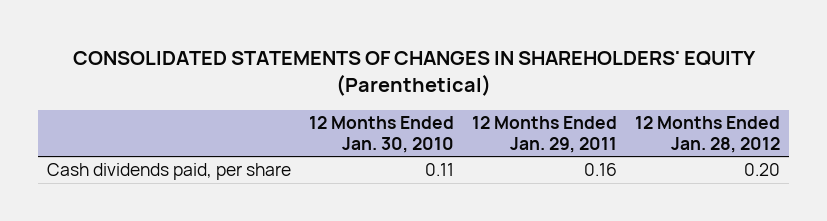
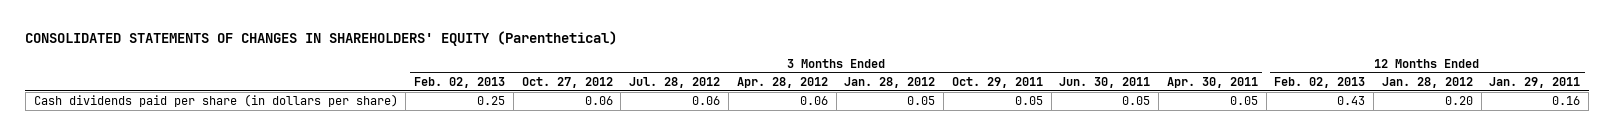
- | 12 Months Ended Jan. 30, 2010 | 12 Months Ended Jan. 29, 2011 | 12 Months Ended Jan. 28, 2012
+ | 3 Months Ended Feb. 02, 2013 | 3 Months Ended Oct. 27, 2012 | 3 Months Ended Jul. 28, 2012 | 3 Months Ended Apr. 28, 2012 | 3 Months Ended Jan. 28, 2012 | 3 Months Ended Oct. 29, 2011 | 3 Months Ended Jun. 30, 2011 | 3 Months Ended Apr. 30, 2011 | 12 Months Ended Feb. 02, 2013 | 12 Months Ended Jan. 28, 2012 | 12 Months Ended Jan. 29, 2011
- Cash dividends paid, per share | 0.11 | 0.16 | 0.20
+ Cash dividends paid per share (in dollars per share) | 0.25 | 0.06 | 0.06 | 0.06 | 0.05 | 0.05 | 0.05 | 0.05 | 0.43 | 0.20 | 0.16

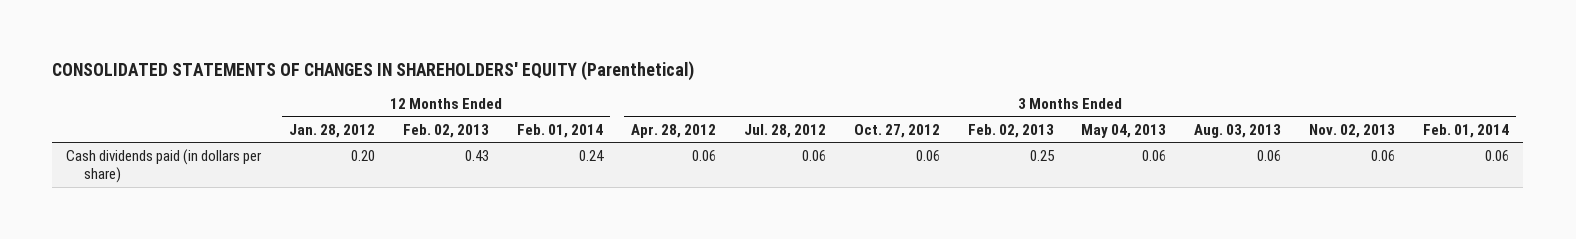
- | 3 Months Ended Feb. 02, 2013 | 3 Months Ended Oct. 27, 2012 | 3 Months Ended Jul. 28, 2012 | 3 Months Ended Apr. 28, 2012 | 3 Months Ended Jan. 28, 2012 | 3 Months Ended Oct. 29, 2011 | 3 Months Ended Jun. 30, 2011 | 3 Months Ended Apr. 30, 2011 | 12 Months Ended Feb. 02, 2013 | 12 Months Ended Jan. 28, 2012 | 12 Months Ended Jan. 29, 2011
+ | 12 Months Ended Jan. 28, 2012 | 12 Months Ended Feb. 02, 2013 | 12 Months Ended Feb. 01, 2014 | 3 Months Ended Apr. 28, 2012 | 3 Months Ended Jul. 28, 2012 | 3 Months Ended Oct. 27, 2012 | 3 Months Ended Feb. 02, 2013 | 3 Months Ended May 04, 2013 | 3 Months Ended Aug. 03, 2013 | 3 Months Ended Nov. 02, 2013 | 3 Months Ended Feb. 01, 2014
- Cash dividends paid per share (in dollars per share) | 0.25 | 0.06 | 0.06 | 0.06 | 0.05 | 0.05 | 0.05 | 0.05 | 0.43 | 0.20 | 0.16
+ Cash dividends paid (in dollars per share) | 0.20 | 0.43 | 0.24 | 0.06 | 0.06 | 0.06 | 0.25 | 0.06 | 0.06 | 0.06 | 0.06

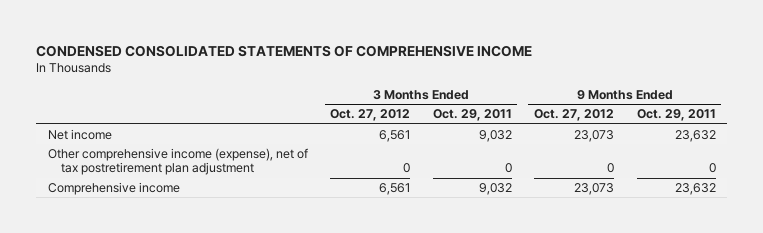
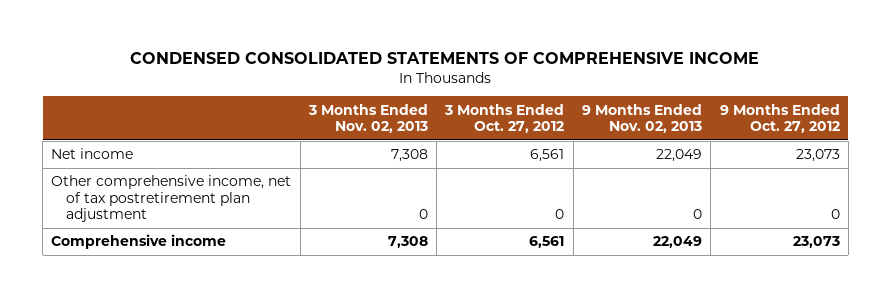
- | 3 Months Ended Oct. 27, 2012 | 3 Months Ended Oct. 29, 2011 | 9 Months Ended Oct. 27, 2012 | 9 Months Ended Oct. 29, 2011
+ | 3 Months Ended Nov. 02, 2013 | 3 Months Ended Oct. 27, 2012 | 9 Months Ended Nov. 02, 2013 | 9 Months Ended Oct. 27, 2012
- Other comprehensive income (expense), net of tax postretirement plan adjustment | 0 | 0 | 0 | 0
+ Other comprehensive income, net of tax postretirement plan adjustment | 0 | 0 | 0 | 0

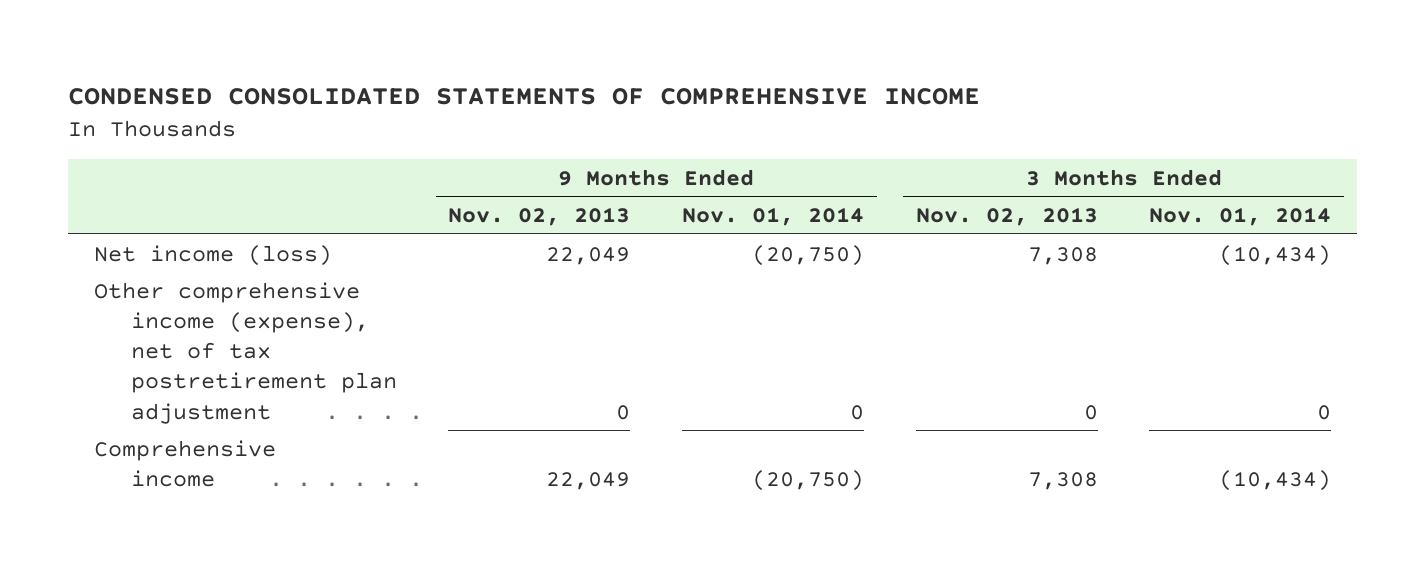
- | 3 Months Ended Nov. 02, 2013 | 3 Months Ended Oct. 27, 2012 | 9 Months Ended Nov. 02, 2013 | 9 Months Ended Oct. 27, 2012
+ | 9 Months Ended Nov. 02, 2013 | 9 Months Ended Nov. 01, 2014 | 3 Months Ended Nov. 02, 2013 | 3 Months Ended Nov. 01, 2014
- Net income | 7,308 | 6,561 | 22,049 | 23,073
- Other comprehensive income, net of tax postretirement plan adjustment | 0 | 0 | 0 | 0
+ Net income (loss) | 22,049 | (20,750) | 7,308 | (10,434)
+ Other comprehensive income (expense), net of tax postretirement plan adjustment | 0 | 0 | 0 | 0

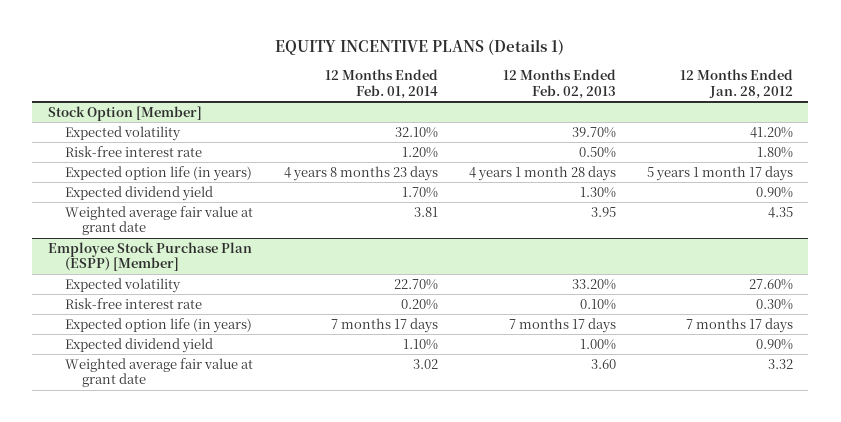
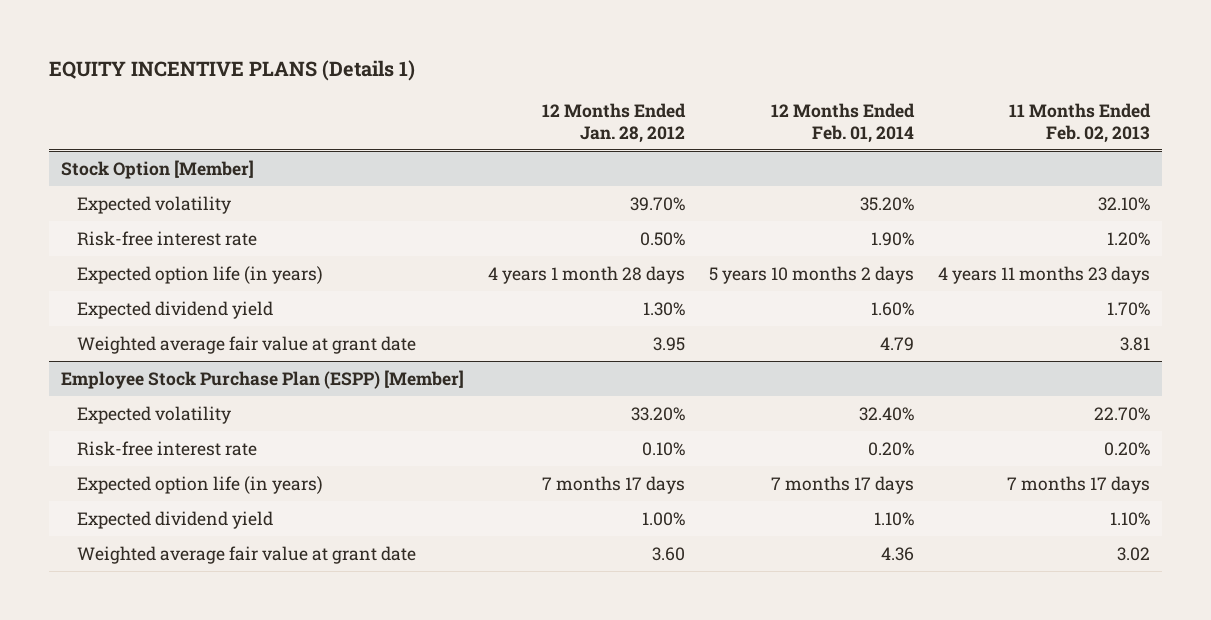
- | 12 Months Ended Feb. 01, 2014 | 12 Months Ended Feb. 02, 2013 | 12 Months Ended Jan. 28, 2012
+ | 12 Months Ended Jan. 28, 2012 | 12 Months Ended Feb. 01, 2014 | 11 Months Ended Feb. 02, 2013
@ Stock Option [Member]
- Expected volatility | 32.10% | 39.70% | 41.20%
- Risk-free interest rate | 1.20% | 0.50% | 1.80%
- Expected option life (in years) | 4 years 8 months 23 days | 4 years 1 month 28 days | 5 years 1 month 17 days
- Expected dividend yield | 1.70% | 1.30% | 0.90%
- Weighted average fair value at grant date | 3.81 | 3.95 | 4.35
+ Expected volatility | 39.70% | 35.20% | 32.10%
+ Risk-free interest rate | 0.50% | 1.90% | 1.20%
+ Expected option life (in years) | 4 years 1 month 28 days | 5 years 10 months 2 days | 4 years 11 months 23 days
+ Expected dividend yield | 1.30% | 1.60% | 1.70%
+ Weighted average fair value at grant date | 3.95 | 4.79 | 3.81
@ Employee Stock Purchase Plan (ESPP) [Member]
- Expected volatility | 22.70% | 33.20% | 27.60%
- Risk-free interest rate | 0.20% | 0.10% | 0.30%
+ Expected volatility | 33.20% | 32.40% | 22.70%
+ Risk-free interest rate | 0.10% | 0.20% | 0.20%
- Expected dividend yield | 1.10% | 1.00% | 0.90%
- Weighted average fair value at grant date | 3.02 | 3.60 | 3.32
+ Expected dividend yield | 1.00% | 1.10% | 1.10%
+ Weighted average fair value at grant date | 3.60 | 4.36 | 3.02

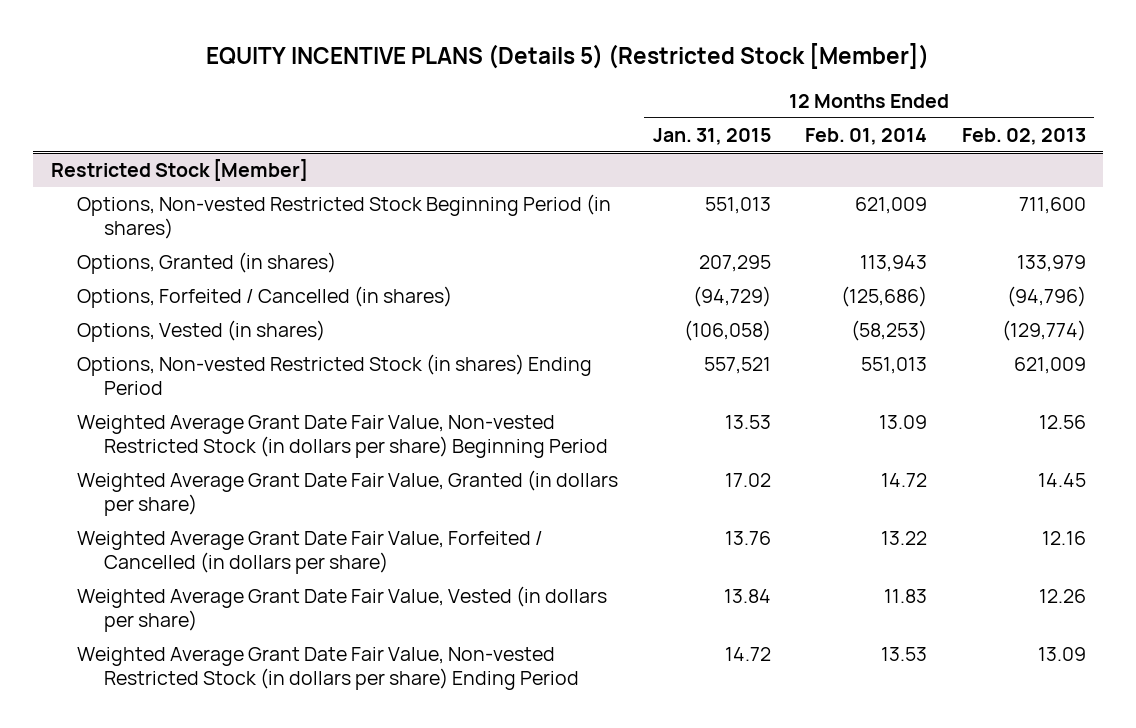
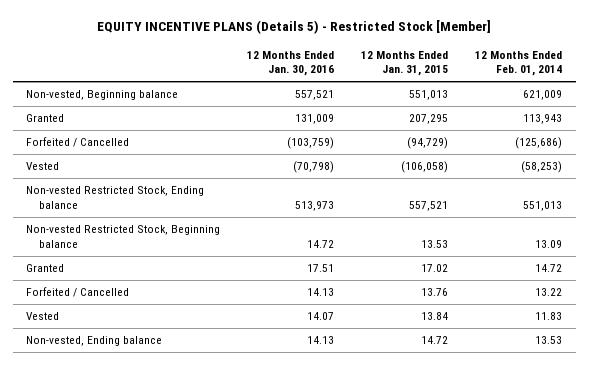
- EQUITY INCENTIVE PLANS (Details 5) (Restricted Stock [Member])
+ EQUITY INCENTIVE PLANS (Details 5) - Restricted Stock [Member]
- | 12 Months Ended Jan. 31, 2015 | 12 Months Ended Feb. 01, 2014 | 12 Months Ended Feb. 02, 2013
+ | 12 Months Ended Jan. 30, 2016 | 12 Months Ended Jan. 31, 2015 | 12 Months Ended Feb. 01, 2014
- Restricted Stock [Member]
- Options, Non-vested Restricted Stock Beginning Period (in shares) | 551,013 | 621,009 | 711,600
- Options, Granted (in shares) | 207,295 | 113,943 | 133,979
- Options, Forfeited / Cancelled (in shares) | (94,729) | (125,686) | (94,796)
- Options, Vested (in shares) | (106,058) | (58,253) | (129,774)
- Options, Non-vested Restricted Stock (in shares) Ending Period | 557,521 | 551,013 | 621,009
- Weighted Average Grant Date Fair Value, Non-vested Restricted Stock (in dollars per share) Beginning Period | 13.53 | 13.09 | 12.56
- Weighted Average Grant Date Fair Value, Granted (in dollars per share) | 17.02 | 14.72 | 14.45
- Weighted Average Grant Date Fair Value, Forfeited / Cancelled (in dollars per share) | 13.76 | 13.22 | 12.16
- Weighted Average Grant Date Fair Value, Vested (in dollars per share) | 13.84 | 11.83 | 12.26
- Weighted Average Grant Date Fair Value, Non-vested Restricted Stock (in dollars per share) Ending Period | 14.72 | 13.53 | 13.09
+ Non-vested, Beginning balance | 557,521 | 551,013 | 621,009
+ Granted | 131,009 | 207,295 | 113,943
+ Forfeited / Cancelled | (103,759) | (94,729) | (125,686)
+ Vested | (70,798) | (106,058) | (58,253)
+ Non-vested Restricted Stock, Ending balance | 513,973 | 557,521 | 551,013
+ Non-vested Restricted Stock, Beginning balance | 14.72 | 13.53 | 13.09
+ Granted | 17.51 | 17.02 | 14.72
+ Forfeited / Cancelled | 14.13 | 13.76 | 13.22
+ Vested | 14.07 | 13.84 | 11.83
+ Non-vested, Ending balance | 14.13 | 14.72 | 13.53

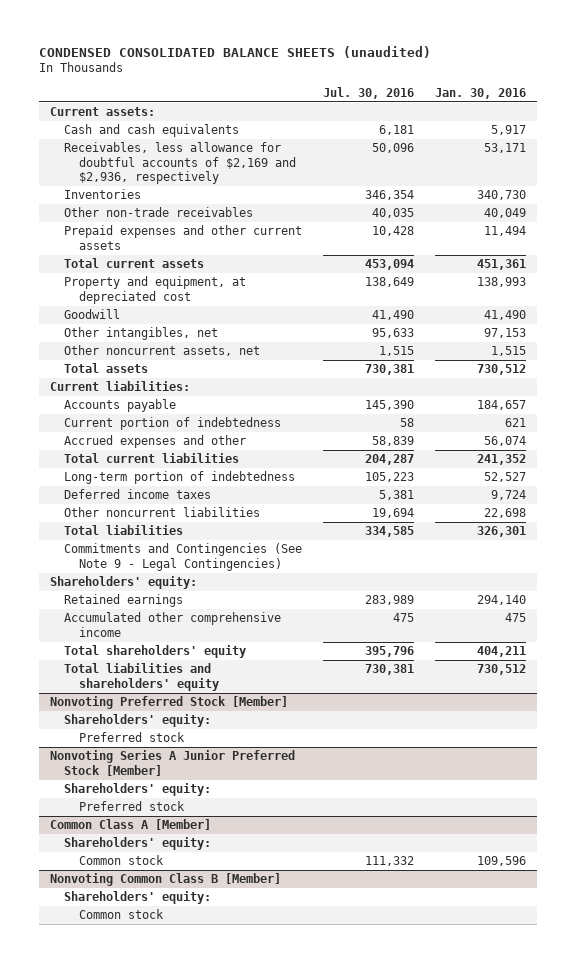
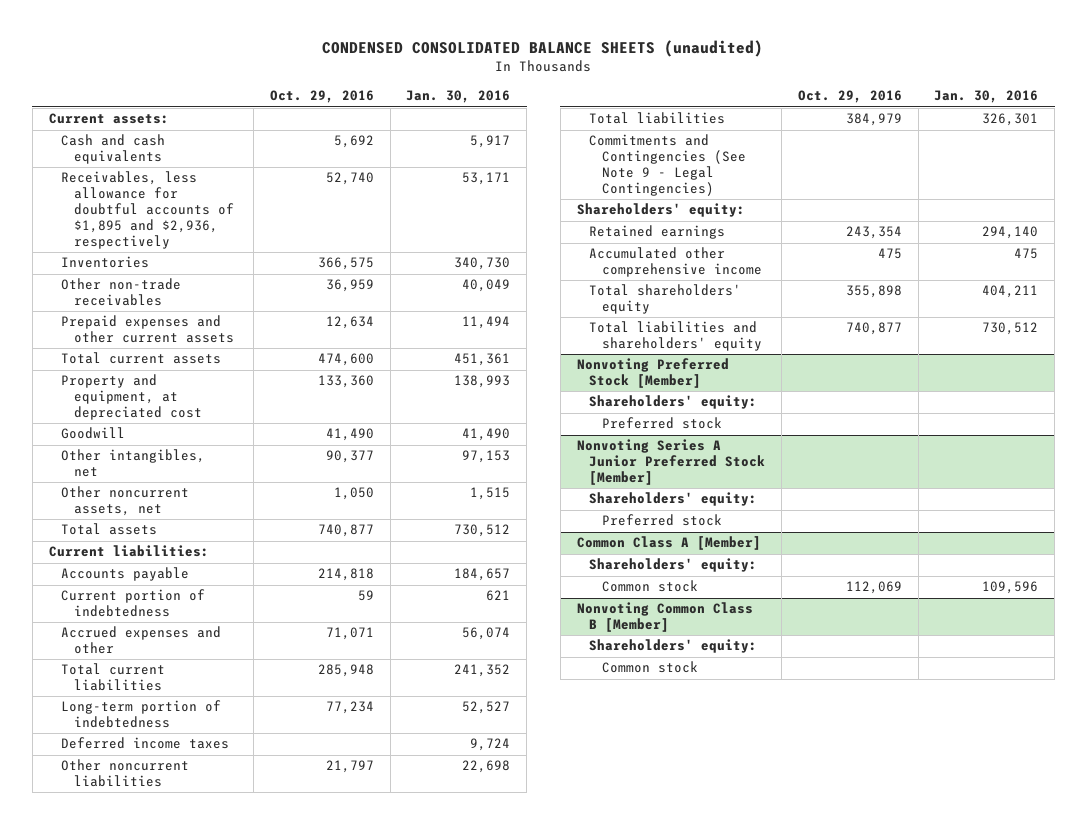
- | Jul. 30, 2016 | Jan. 30, 2016
+ | Oct. 29, 2016 | Jan. 30, 2016
- Receivables, less allowance for doubtful accounts of $2,169 and $2,936, respectively | 50,096 | 53,171
+ Receivables, less allowance for doubtful accounts of $1,895 and $2,936, respectively | 52,740 | 53,171

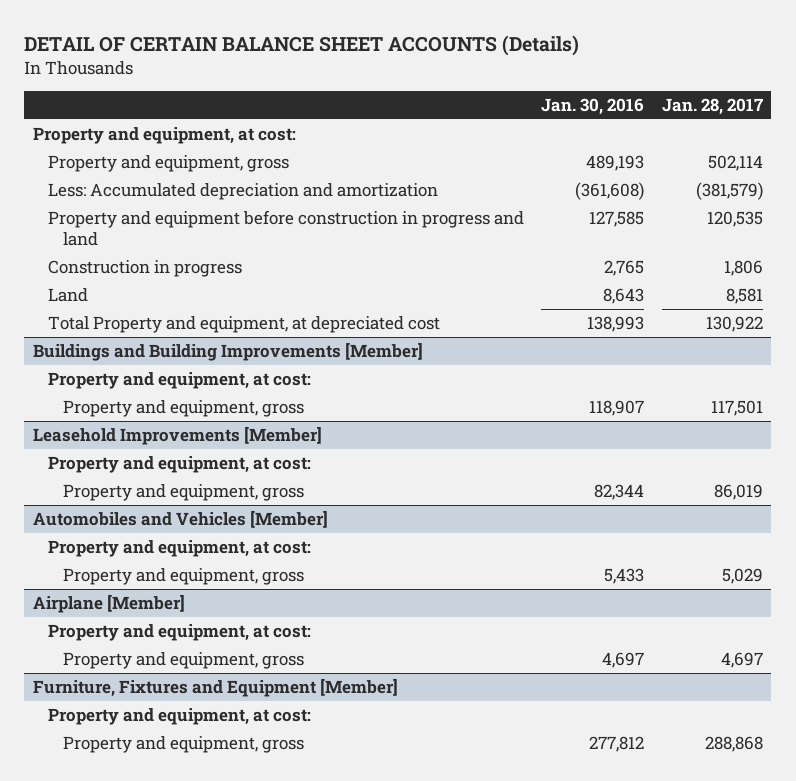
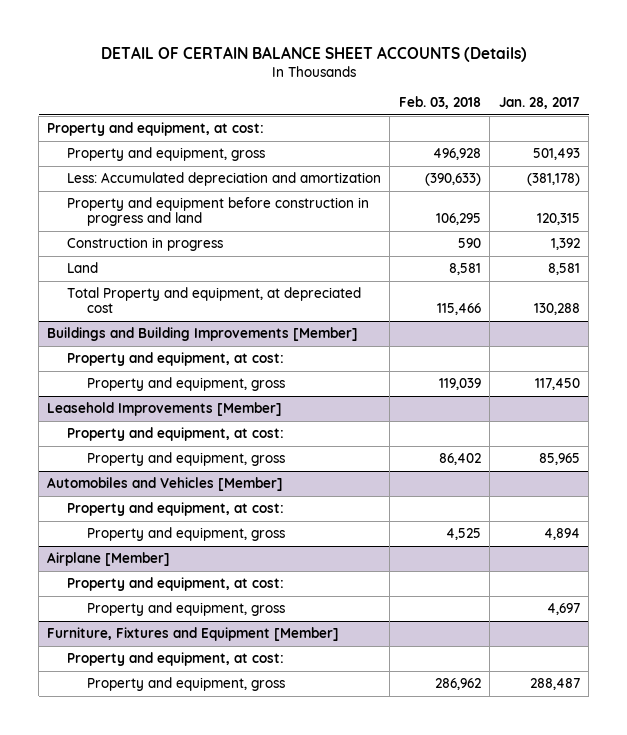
- | Jan. 30, 2016 | Jan. 28, 2017
+ | Feb. 03, 2018 | Jan. 28, 2017
- Property and equipment, gross | 489,193 | 502,114
- Less: Accumulated depreciation and amortization | (361,608) | (381,579)
- Property and equipment before construction in progress and land | 127,585 | 120,535
- Construction in progress | 2,765 | 1,806
+ Property and equipment, gross | 496,928 | 501,493
+ Less: Accumulated depreciation and amortization | (390,633) | (381,178)
+ Property and equipment before construction in progress and land | 106,295 | 120,315
+ Construction in progress | 590 | 1,392
- Total Property and equipment, at depreciated cost | 138,993 | 130,922
+ Total Property and equipment, at depreciated cost | 115,466 | 130,288
@ Buildings and Building Improvements [Member]
- Property and equipment, gross | 118,907 | 117,501
+ Property and equipment, gross | 119,039 | 117,450
@ Leasehold Improvements [Member]
- Property and equipment, gross | 82,344 | 86,019
+ Property and equipment, gross | 86,402 | 85,965
@ Automobiles and Vehicles [Member]
- Property and equipment, gross | 5,433 | 5,029
+ Property and equipment, gross | 4,525 | 4,894
@ Furniture, Fixtures and Equipment [Member]
- Property and equipment, gross | 277,812 | 288,868
+ Property and equipment, gross | 286,962 | 288,487

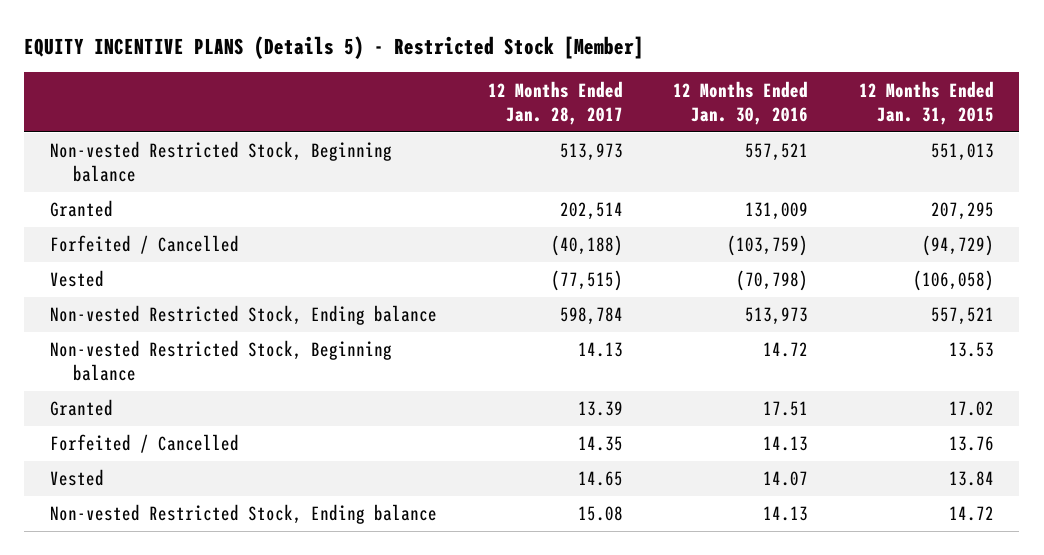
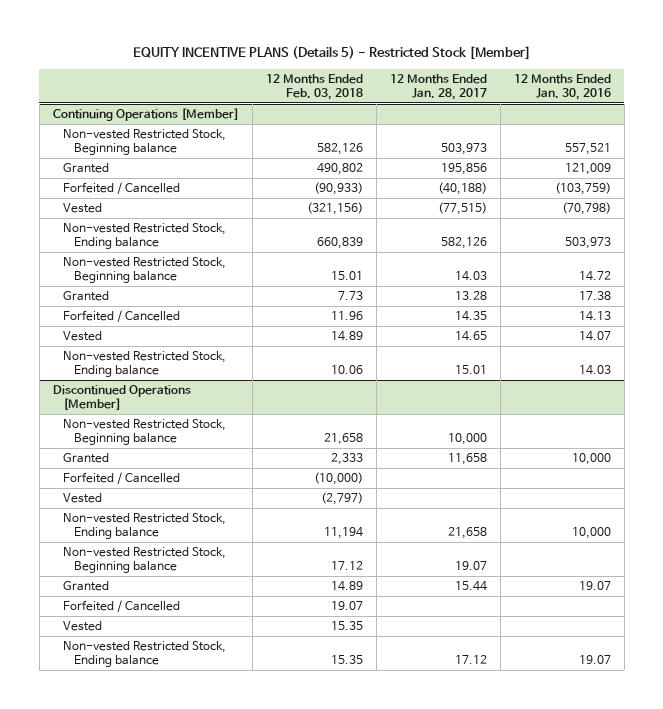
- | 12 Months Ended Jan. 28, 2017 | 12 Months Ended Jan. 30, 2016 | 12 Months Ended Jan. 31, 2015
+ | 12 Months Ended Feb. 03, 2018 | 12 Months Ended Jan. 28, 2017 | 12 Months Ended Jan. 30, 2016
- Non-vested Restricted Stock, Beginning balance | 513,973 | 557,521 | 551,013
- Granted | 202,514 | 131,009 | 207,295
+ Continuing Operations [Member]
+ Non-vested Restricted Stock, Beginning balance | 582,126 | 503,973 | 557,521
+ Granted | 490,802 | 195,856 | 121,009
- Non-vested Restricted Stock, Ending balance | 598,784 | 513,973 | 557,521
- Non-vested Restricted Stock, Beginning balance | 14.13 | 14.72 | 13.53
- Granted | 13.39 | 17.51 | 17.02
+ Non-vested Restricted Stock, Ending balance | 660,839 | 582,126 | 503,973
+ Non-vested Restricted Stock, Beginning balance | 15.01 | 14.03 | 14.72
+ Granted | 7.73 | 13.28 | 17.38
- Non-vested Restricted Stock, Ending balance | 15.08 | 14.13 | 14.72
+ Non-vested Restricted Stock, Ending balance | 10.06 | 15.01 | 14.03
+ Discontinued Operations [Member]
+ Non-vested Restricted Stock, Beginning balance | 21,658 | 10,000 |
+ Granted | 2,333 | 11,658 | 10,000
+ Forfeited / Cancelled | (10,000) | |
+ Vested | (2,797) | |
+ Non-vested Restricted Stock, Ending balance | 11,194 | 21,658 | 10,000
+ Non-vested Restricted Stock, Beginning balance | 17.12 | 19.07 |
+ Granted | 14.89 | 15.44 | 19.07
+ Forfeited / Cancelled | 19.07 | |
+ Vested | 15.35 | |
+ Non-vested Restricted Stock, Ending balance | 15.35 | 17.12 | 19.07

